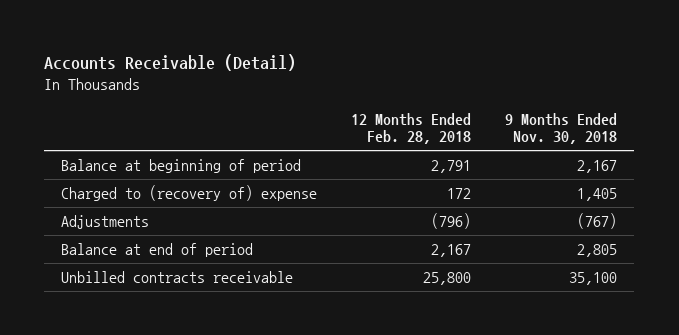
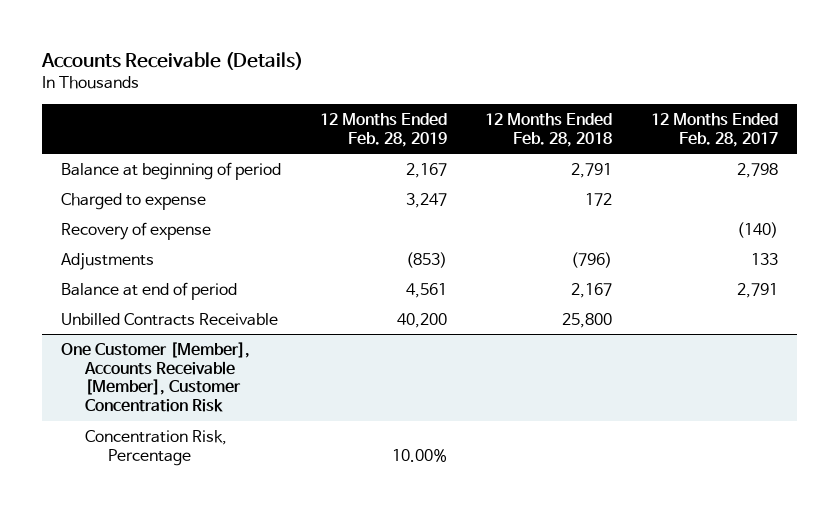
- Accounts Receivable (Detail)
+ Accounts Receivable (Details)
- | 12 Months Ended Feb. 28, 2018 | 9 Months Ended Nov. 30, 2018
+ | 12 Months Ended Feb. 28, 2019 | 12 Months Ended Feb. 28, 2018 | 12 Months Ended Feb. 28, 2017
- Charged to (recovery of) expense | 172 | 1,405
+ Charged to expense | 3,247 | 172 |
+ Recovery of expense | | | (140)
- Unbilled contracts receivable | 25,800 | 35,100
+ Unbilled Contracts Receivable | 40,200 | 25,800 |
+ One Customer [Member], Accounts Receivable [Member], Customer Concentration Risk
+ Concentration Risk, Percentage | 10.00% | |

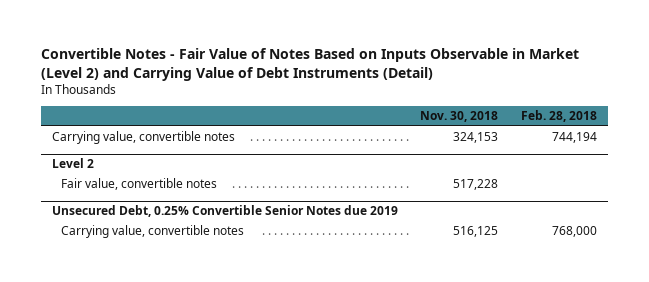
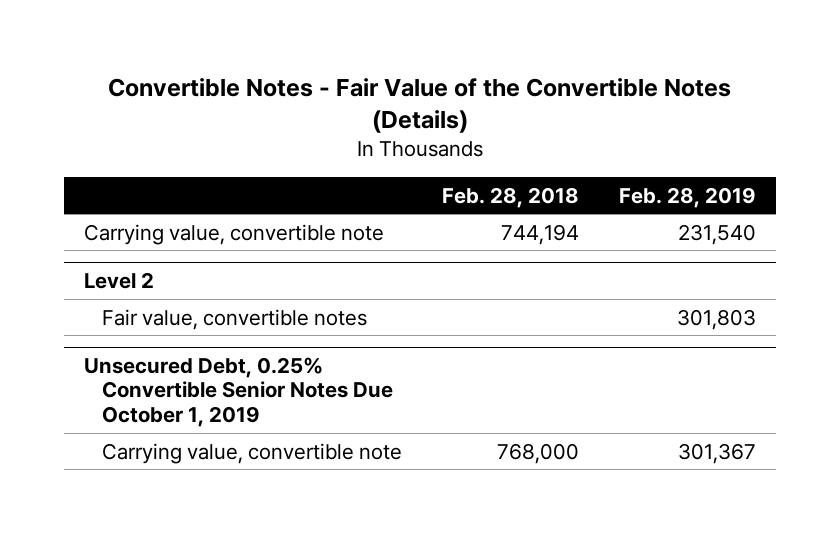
- Convertible Notes - Fair Value of Notes Based on Inputs Observable in Market (Level 2) and Carrying Value of Debt Instruments (Detail)
+ Convertible Notes - Fair Value of the Convertible Notes (Details)
- | Nov. 30, 2018 | Feb. 28, 2018
+ | Feb. 28, 2018 | Feb. 28, 2019
- Carrying value, convertible notes | 324,153 | 744,194
+ Carrying value, convertible note | 744,194 | 231,540
- Unsecured Debt, 0.25% Convertible Senior Notes due 2019
- Carrying value, convertible notes | 516,125 | 768,000
+ Unsecured Debt, 0.25% Convertible Senior Notes Due October 1, 2019
+ Carrying value, convertible note | 768,000 | 301,367

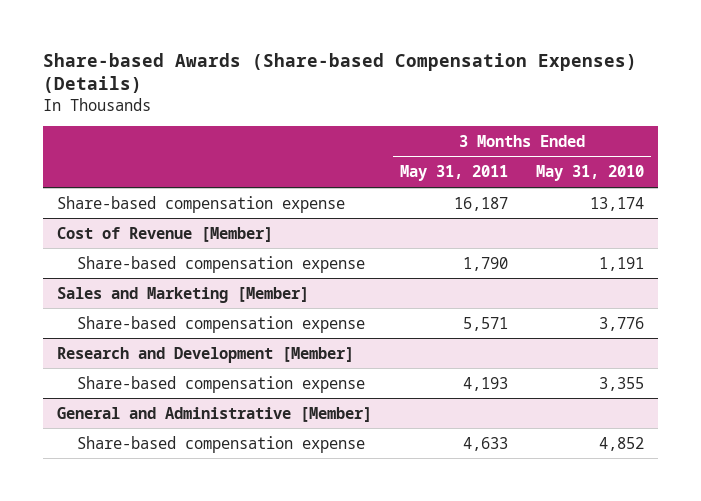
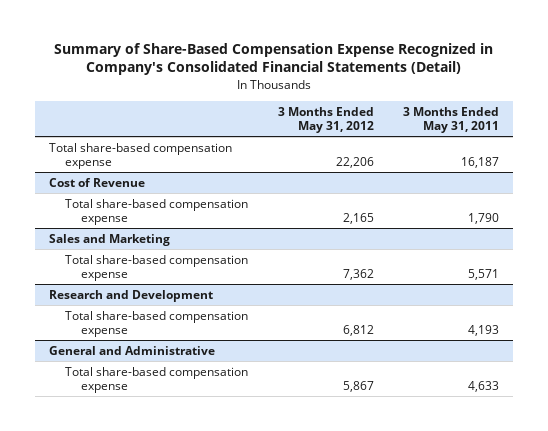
- Share-based Awards (Share-based Compensation Expenses) (Details)
+ Summary of Share-Based Compensation Expense Recognized in Company's Consolidated Financial Statements (Detail)
- | 3 Months Ended May 31, 2011 | 3 Months Ended May 31, 2010
+ | 3 Months Ended May 31, 2012 | 3 Months Ended May 31, 2011
- Share-based compensation expense | 16,187 | 13,174
- Cost of Revenue [Member]
- Share-based compensation expense | 1,790 | 1,191
- Sales and Marketing [Member]
- Share-based compensation expense | 5,571 | 3,776
- Research and Development [Member]
- Share-based compensation expense | 4,193 | 3,355
- General and Administrative [Member]
- Share-based compensation expense | 4,633 | 4,852
+ Total share-based compensation expense | 22,206 | 16,187
+ Cost of Revenue
+ Total share-based compensation expense | 2,165 | 1,790
+ Sales and Marketing
+ Total share-based compensation expense | 7,362 | 5,571
+ Research and Development
+ Total share-based compensation expense | 6,812 | 4,193
+ General and Administrative
+ Total share-based compensation expense | 5,867 | 4,633

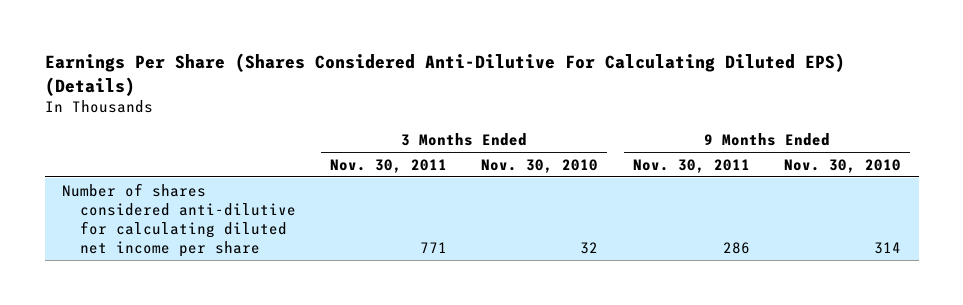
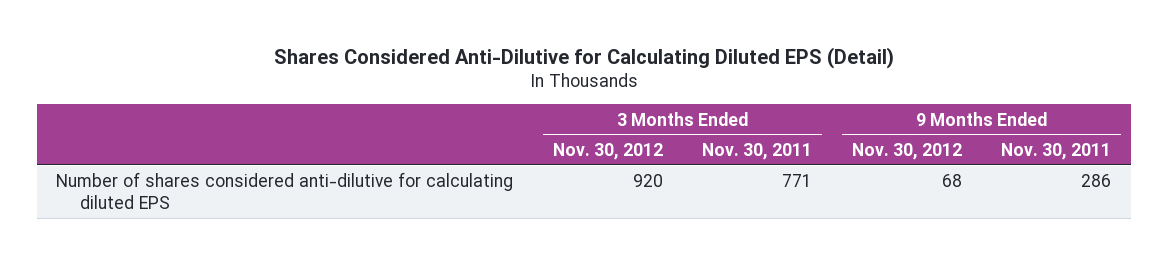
- Earnings Per Share (Shares Considered Anti-Dilutive For Calculating Diluted EPS) (Details)
+ Shares Considered Anti-Dilutive for Calculating Diluted EPS (Detail)
- | 3 Months Ended Nov. 30, 2011 | 3 Months Ended Nov. 30, 2010 | 9 Months Ended Nov. 30, 2011 | 9 Months Ended Nov. 30, 2010
+ | 3 Months Ended Nov. 30, 2012 | 3 Months Ended Nov. 30, 2011 | 9 Months Ended Nov. 30, 2012 | 9 Months Ended Nov. 30, 2011
- Number of shares considered anti-dilutive for calculating diluted net income per share | 771 | 32 | 286 | 314
+ Number of shares considered anti-dilutive for calculating diluted EPS | 920 | 771 | 68 | 286

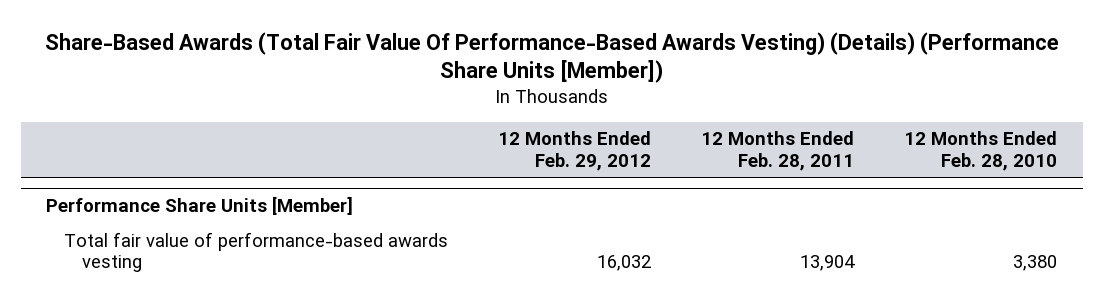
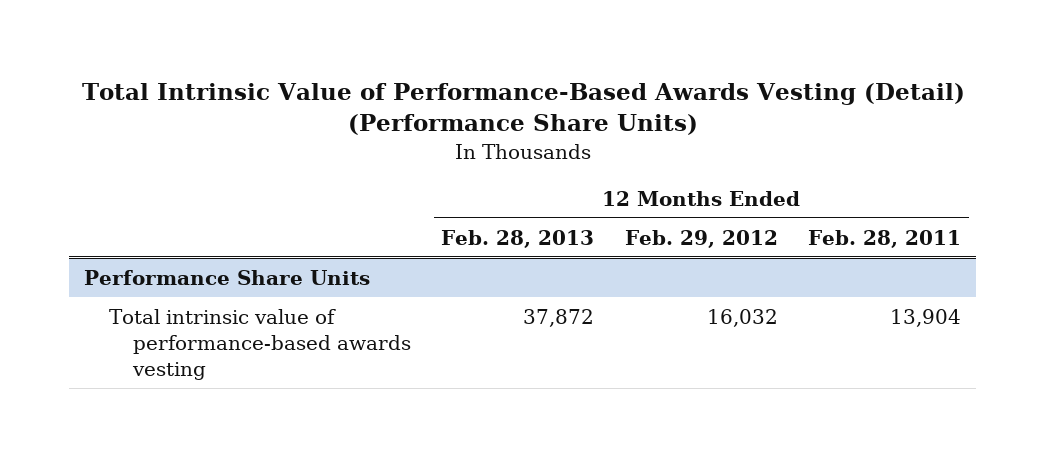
- Share-Based Awards (Total Fair Value Of Performance-Based Awards Vesting) (Details) (Performance Share Units [Member])
+ Total Intrinsic Value of Performance-Based Awards Vesting (Detail) (Performance Share Units)
- | 12 Months Ended Feb. 29, 2012 | 12 Months Ended Feb. 28, 2011 | 12 Months Ended Feb. 28, 2010
+ | 12 Months Ended Feb. 28, 2013 | 12 Months Ended Feb. 29, 2012 | 12 Months Ended Feb. 28, 2011
- Performance Share Units [Member]
- Total fair value of performance-based awards vesting | 16,032 | 13,904 | 3,380
+ Performance Share Units
+ Total intrinsic value of performance-based awards vesting | 37,872 | 16,032 | 13,904

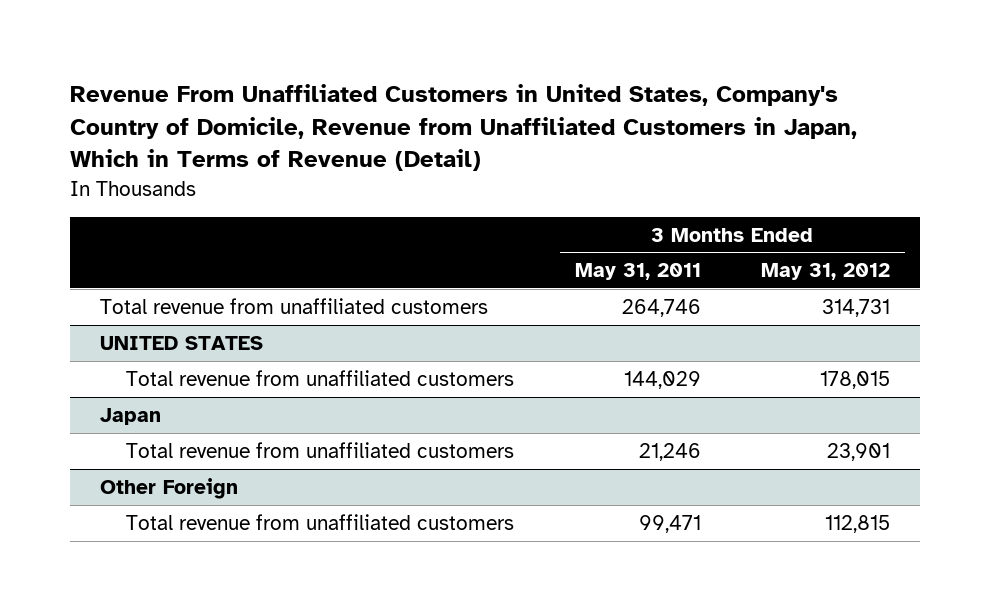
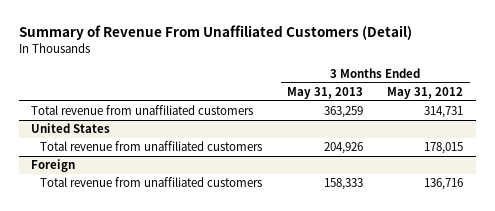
- Revenue From Unaffiliated Customers in United States, Company's Country of Domicile, Revenue from Unaffiliated Customers in Japan, Which in Terms of Revenue (Detail)
+ Summary of Revenue From Unaffiliated Customers (Detail)
- | 3 Months Ended May 31, 2011 | 3 Months Ended May 31, 2012
+ | 3 Months Ended May 31, 2013 | 3 Months Ended May 31, 2012
- UNITED STATES
+ United States
- Japan
- Total revenue from unaffiliated customers | 21,246 | 23,901
- Other Foreign
- Total revenue from unaffiliated customers | 99,471 | 112,815
+ Foreign
+ Total revenue from unaffiliated customers | 158,333 | 136,716

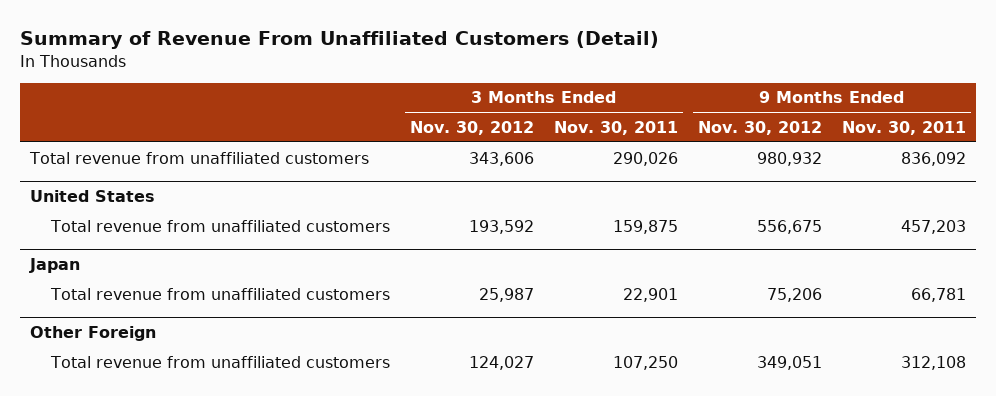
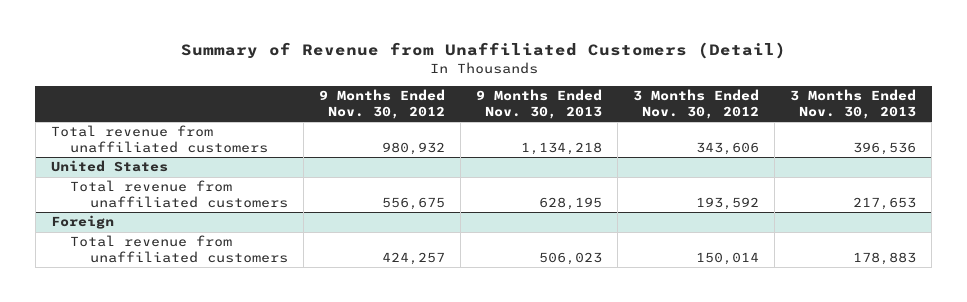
- Summary of Revenue From Unaffiliated Customers (Detail)
+ Summary of Revenue from Unaffiliated Customers (Detail)
- | 3 Months Ended Nov. 30, 2012 | 3 Months Ended Nov. 30, 2011 | 9 Months Ended Nov. 30, 2012 | 9 Months Ended Nov. 30, 2011
+ | 9 Months Ended Nov. 30, 2012 | 9 Months Ended Nov. 30, 2013 | 3 Months Ended Nov. 30, 2012 | 3 Months Ended Nov. 30, 2013
- Japan
- Total revenue from unaffiliated customers | 25,987 | 22,901 | 75,206 | 66,781
- Other Foreign
- Total revenue from unaffiliated customers | 124,027 | 107,250 | 349,051 | 312,108
+ Foreign
+ Total revenue from unaffiliated customers | 424,257 | 506,023 | 150,014 | 178,883

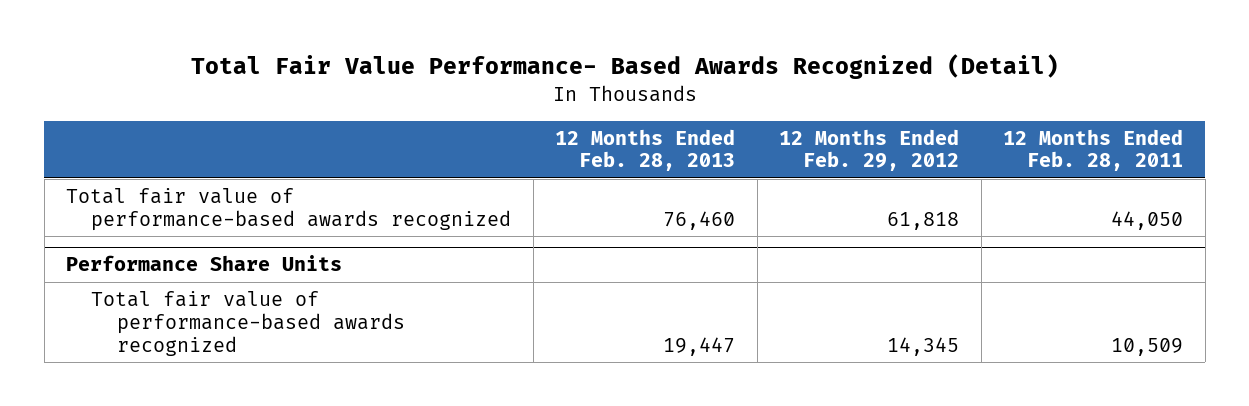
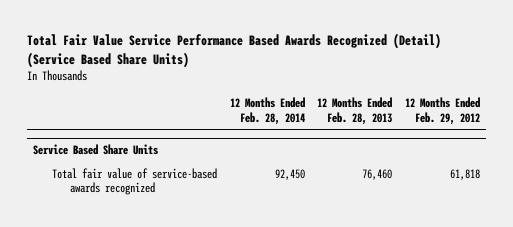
- Total Fair Value Performance- Based Awards Recognized (Detail)
+ Total Fair Value Service Performance Based Awards Recognized (Detail) (Service Based Share Units)
- | 12 Months Ended Feb. 28, 2013 | 12 Months Ended Feb. 29, 2012 | 12 Months Ended Feb. 28, 2011
+ | 12 Months Ended Feb. 28, 2014 | 12 Months Ended Feb. 28, 2013 | 12 Months Ended Feb. 29, 2012
- Total fair value of performance-based awards recognized | 76,460 | 61,818 | 44,050
- Performance Share Units
- Total fair value of performance-based awards recognized | 19,447 | 14,345 | 10,509
+ Service Based Share Units
+ Total fair value of service-based awards recognized | 92,450 | 76,460 | 61,818

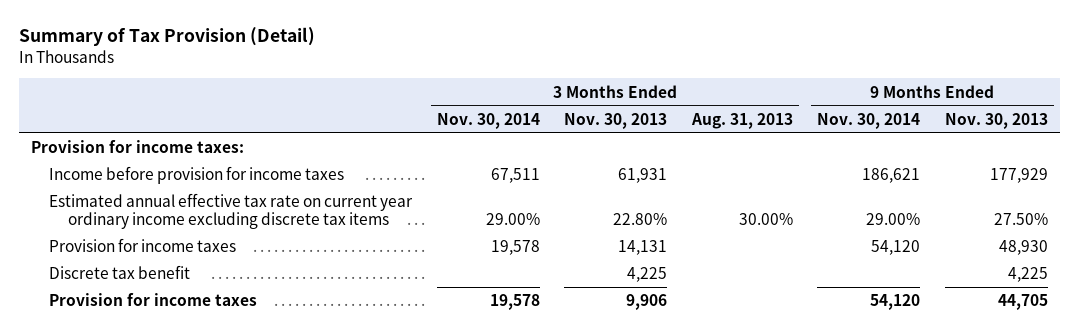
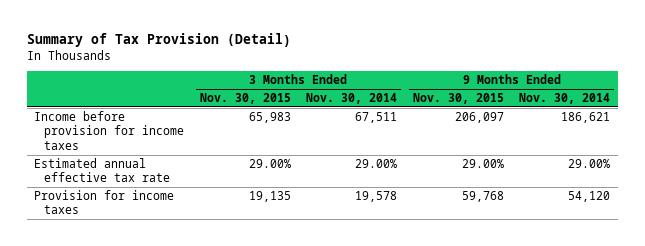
- | 3 Months Ended Nov. 30, 2014 | 3 Months Ended Nov. 30, 2013 | 3 Months Ended Aug. 31, 2013 | 9 Months Ended Nov. 30, 2014 | 9 Months Ended Nov. 30, 2013
+ | 3 Months Ended Nov. 30, 2015 | 3 Months Ended Nov. 30, 2014 | 9 Months Ended Nov. 30, 2015 | 9 Months Ended Nov. 30, 2014
- Provision for income taxes:
- Estimated annual effective tax rate on current year ordinary income excluding discrete tax items | 29.00% | 22.80% | 30.00% | 29.00% | 27.50%
- Provision for income taxes | 19,578 | 14,131 | | 54,120 | 48,930
- Discrete tax benefit | | 4,225 | | | 4,225
+ Estimated annual effective tax rate | 29.00% | 29.00% | 29.00% | 29.00%

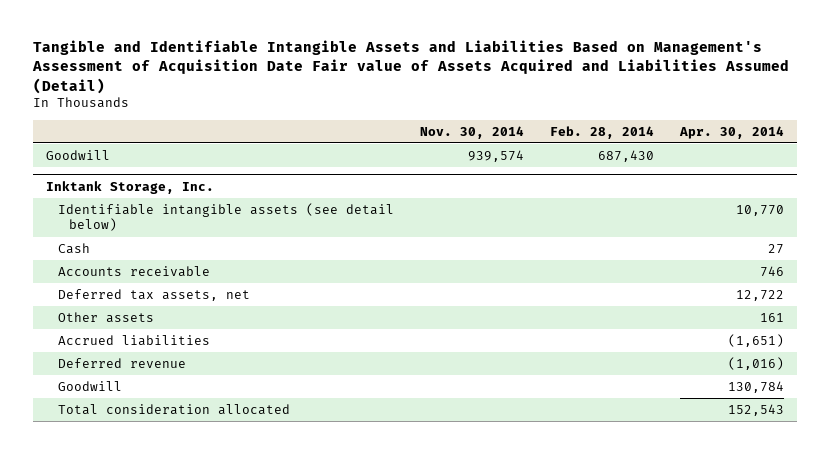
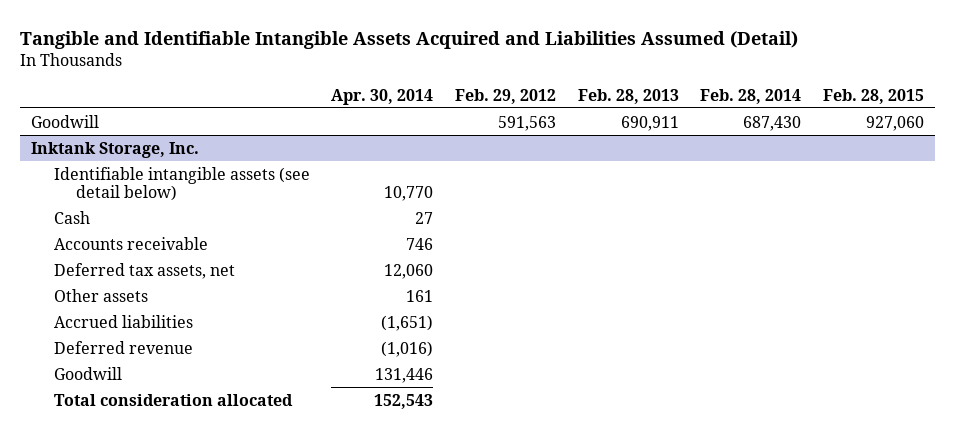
- Tangible and Identifiable Intangible Assets and Liabilities Based on Management's Assessment of Acquisition Date Fair value of Assets Acquired and Liabilities Assumed (Detail)
+ Tangible and Identifiable Intangible Assets Acquired and Liabilities Assumed (Detail)
- | Nov. 30, 2014 | Feb. 28, 2014 | Apr. 30, 2014
+ | Apr. 30, 2014 | Feb. 29, 2012 | Feb. 28, 2013 | Feb. 28, 2014 | Feb. 28, 2015
@ Inktank Storage, Inc.
- Deferred tax assets, net | | | 12,722
+ Deferred tax assets, net | 12,060 | | | |
- Goodwill | | | 130,784
+ Goodwill | 131,446 | | | |

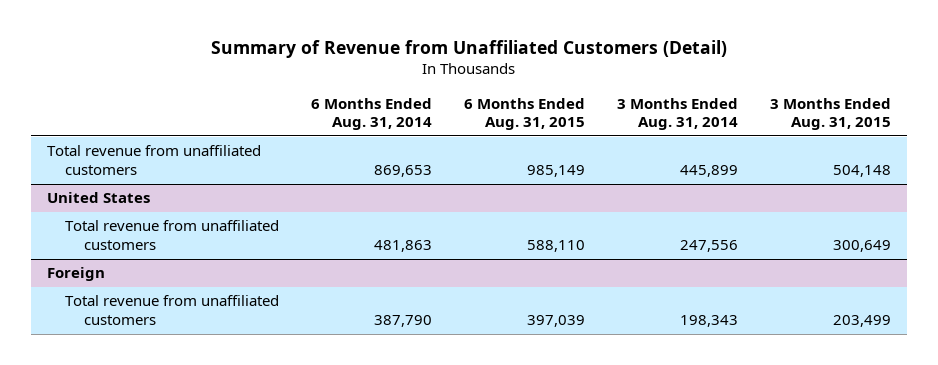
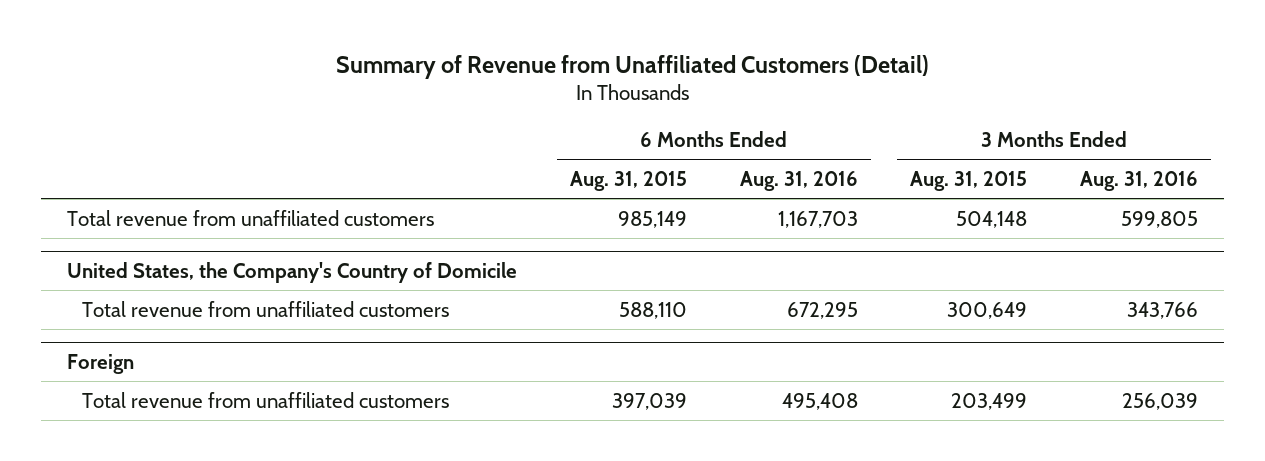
- | 6 Months Ended Aug. 31, 2014 | 6 Months Ended Aug. 31, 2015 | 3 Months Ended Aug. 31, 2014 | 3 Months Ended Aug. 31, 2015
+ | 6 Months Ended Aug. 31, 2015 | 6 Months Ended Aug. 31, 2016 | 3 Months Ended Aug. 31, 2015 | 3 Months Ended Aug. 31, 2016
- United States
+ United States, the Company's Country of Domicile

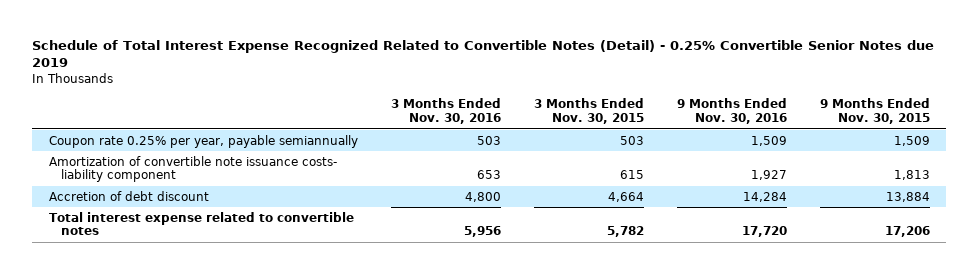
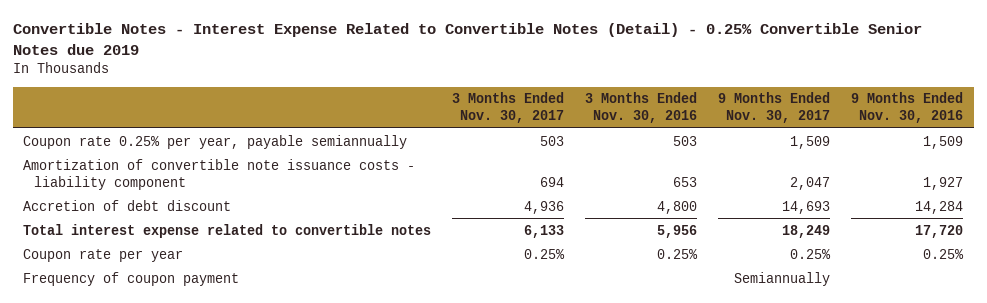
- Schedule of Total Interest Expense Recognized Related to Convertible Notes (Detail) - 0.25% Convertible Senior Notes due 2019
+ Convertible Notes - Interest Expense Related to Convertible Notes (Detail) - 0.25% Convertible Senior Notes due 2019
- | 3 Months Ended Nov. 30, 2016 | 3 Months Ended Nov. 30, 2015 | 9 Months Ended Nov. 30, 2016 | 9 Months Ended Nov. 30, 2015
+ | 3 Months Ended Nov. 30, 2017 | 3 Months Ended Nov. 30, 2016 | 9 Months Ended Nov. 30, 2017 | 9 Months Ended Nov. 30, 2016
- Amortization of convertible note issuance costs- liability component | 653 | 615 | 1,927 | 1,813
+ Amortization of convertible note issuance costs - liability component | 694 | 653 | 2,047 | 1,927
+ Coupon rate per year | 0.25% | 0.25% | 0.25% | 0.25%
+ Frequency of coupon payment | | | Semiannually |

